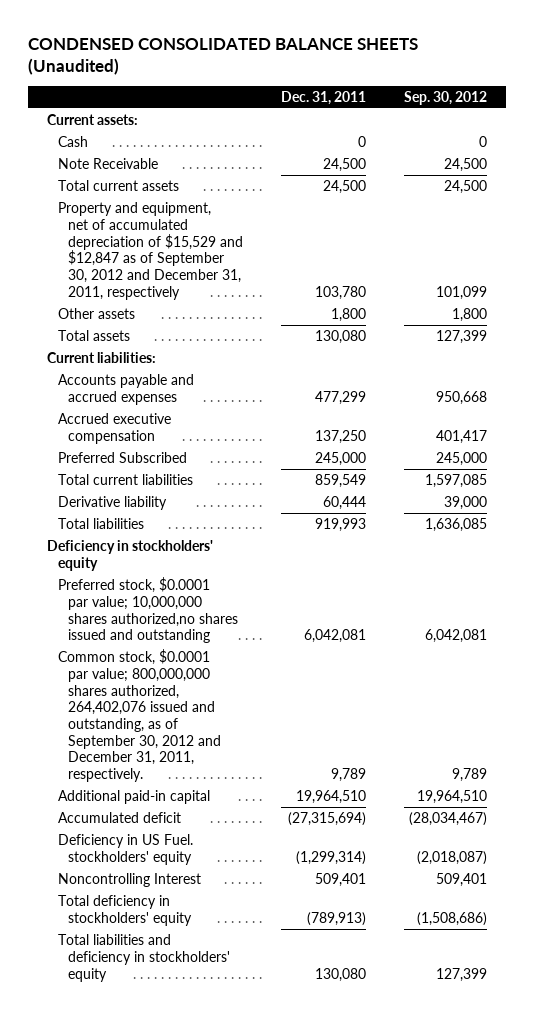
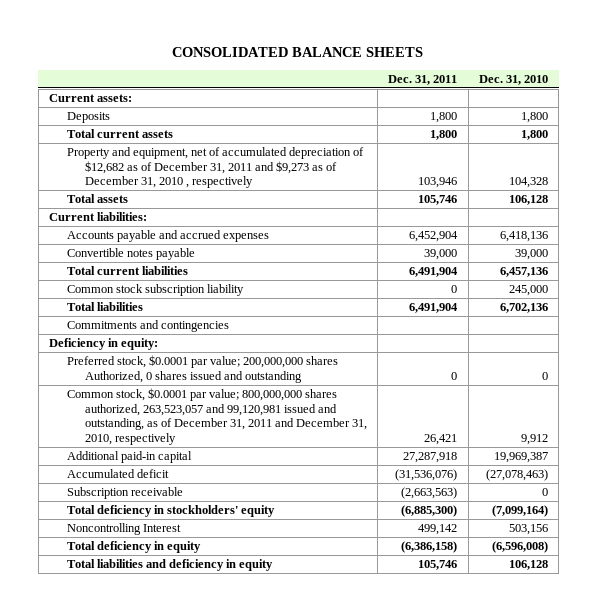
- CONDENSED CONSOLIDATED BALANCE SHEETS (Unaudited)
+ CONSOLIDATED BALANCE SHEETS
- | Dec. 31, 2011 | Sep. 30, 2012
+ | Dec. 31, 2011 | Dec. 31, 2010
- Cash | 0 | 0
- Note Receivable | 24,500 | 24,500
- Total current assets | 24,500 | 24,500
- Property and equipment, net of accumulated depreciation of $15,529 and $12,847 as of September 30, 2012 and December 31, 2011, respectively | 103,780 | 101,099
- Other assets | 1,800 | 1,800
- Total assets | 130,080 | 127,399
+ Deposits | 1,800 | 1,800
+ Total current assets | 1,800 | 1,800
+ Property and equipment, net of accumulated depreciation of $12,682 as of December 31, 2011 and $9,273 as of December 31, 2010 , respectively | 103,946 | 104,328
+ Total assets | 105,746 | 106,128
- Accounts payable and accrued expenses | 477,299 | 950,668
- Accrued executive compensation | 137,250 | 401,417
- Preferred Subscribed | 245,000 | 245,000
- Total current liabilities | 859,549 | 1,597,085
- Derivative liability | 60,444 | 39,000
- Total liabilities | 919,993 | 1,636,085
- Deficiency in stockholders' equity
- Preferred stock, $0.0001 par value; 10,000,000 shares authorized,no shares issued and outstanding | 6,042,081 | 6,042,081
- Common stock, $0.0001 par value; 800,000,000 shares authorized, 264,402,076 issued and outstanding, as of September 30, 2012 and December 31, 2011, respectively. | 9,789 | 9,789
- Additional paid-in capital | 19,964,510 | 19,964,510
- Accumulated deficit | (27,315,694) | (28,034,467)
- Deficiency in US Fuel. stockholders' equity | (1,299,314) | (2,018,087)
- Noncontrolling Interest | 509,401 | 509,401
- Total deficiency in stockholders' equity | (789,913) | (1,508,686)
- Total liabilities and deficiency in stockholders' equity | 130,080 | 127,399
+ Accounts payable and accrued expenses | 6,452,904 | 6,418,136
+ Convertible notes payable | 39,000 | 39,000
+ Total current liabilities | 6,491,904 | 6,457,136
+ Common stock subscription liability | 0 | 245,000
+ Total liabilities | 6,491,904 | 6,702,136
+ Commitments and contingencies
+ Deficiency in equity:
+ Preferred stock, $0.0001 par value; 200,000,000 shares Authorized, 0 shares issued and outstanding | 0 | 0
+ Common stock, $0.0001 par value; 800,000,000 shares authorized, 263,523,057 and 99,120,981 issued and outstanding, as of December 31, 2011 and December 31, 2010, respectively | 26,421 | 9,912
+ Additional paid-in capital | 27,287,918 | 19,969,387
+ Accumulated deficit | (31,536,076) | (27,078,463)
+ Subscription receivable | (2,663,563) | 0
+ Total deficiency in stockholders' equity | (6,885,300) | (7,099,164)
+ Noncontrolling Interest | 499,142 | 503,156
+ Total deficiency in equity | (6,386,158) | (6,596,008)
+ Total liabilities and deficiency in equity | 105,746 | 106,128

